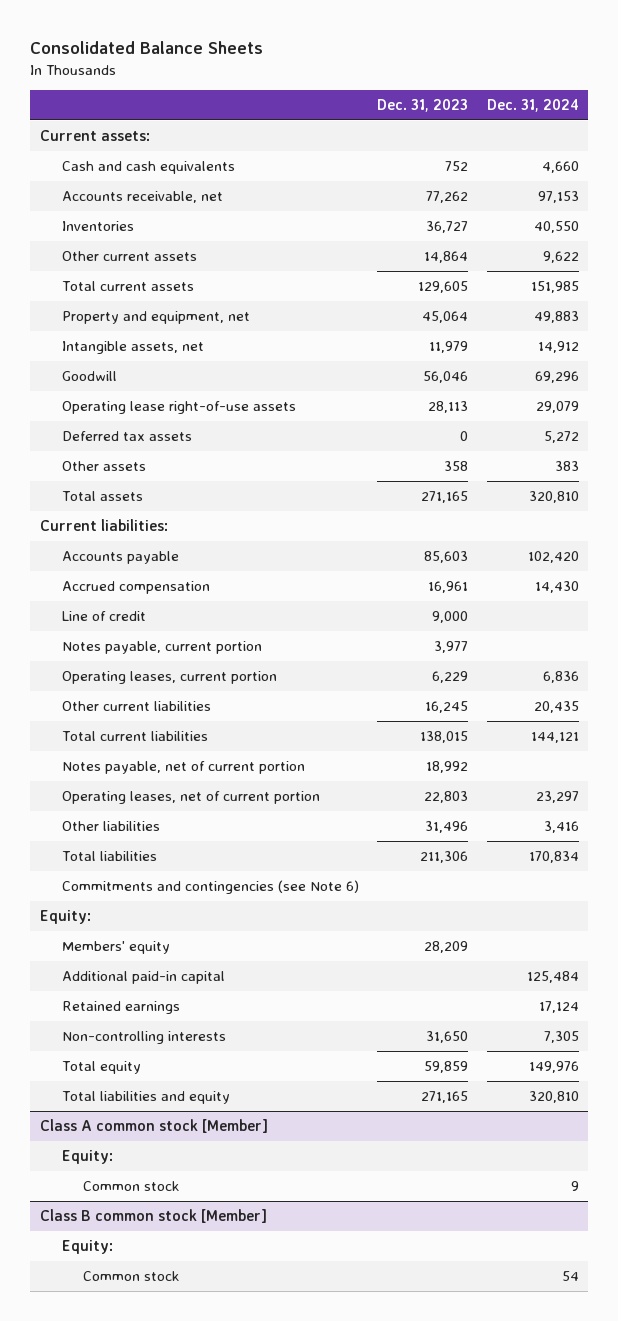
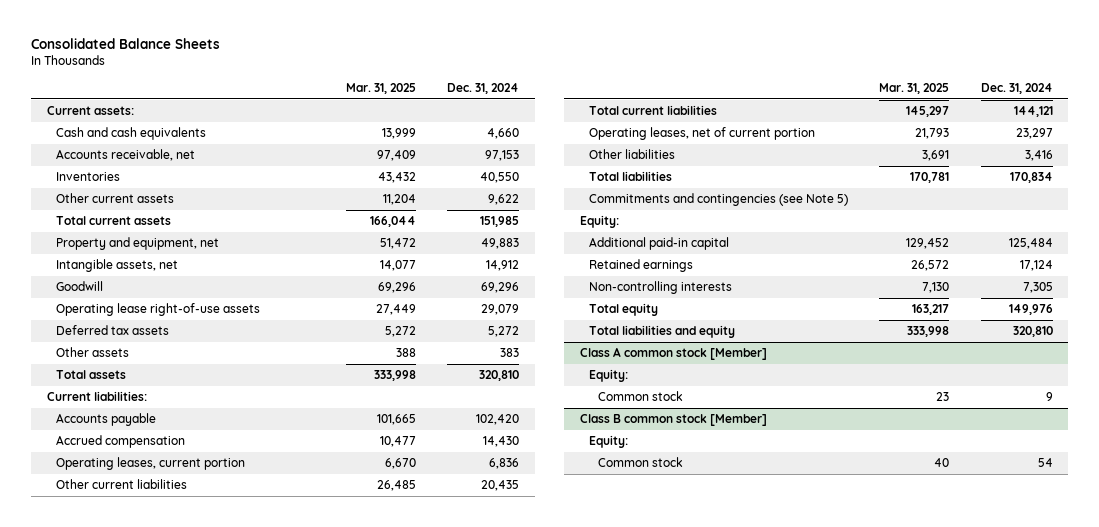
- | Dec. 31, 2023 | Dec. 31, 2024
+ | Mar. 31, 2025 | Dec. 31, 2024
- Line of credit | 9,000 |
- Notes payable, current portion | 3,977 |
- Notes payable, net of current portion | 18,992 |
- Commitments and contingencies (see Note 6)
+ Commitments and contingencies (see Note 5)
- Members' equity | 28,209 |

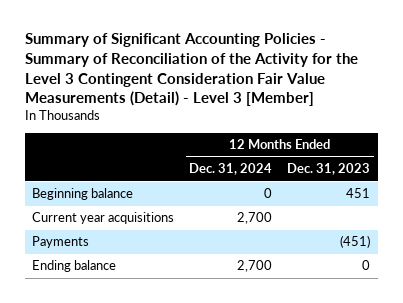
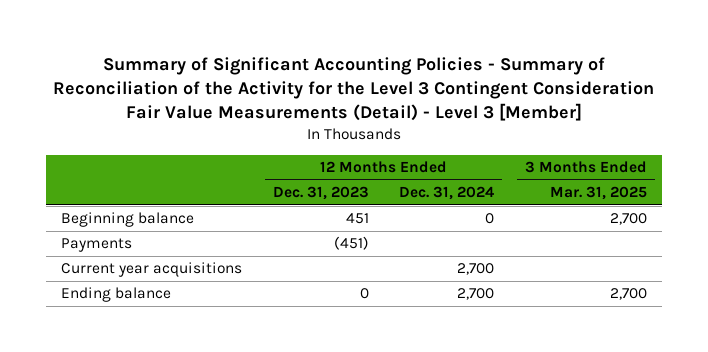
- | 12 Months Ended Dec. 31, 2024 | 12 Months Ended Dec. 31, 2023
+ | 12 Months Ended Dec. 31, 2023 | 12 Months Ended Dec. 31, 2024 | 3 Months Ended Mar. 31, 2025
moved down: Current year acquisitions | | 2,700 |

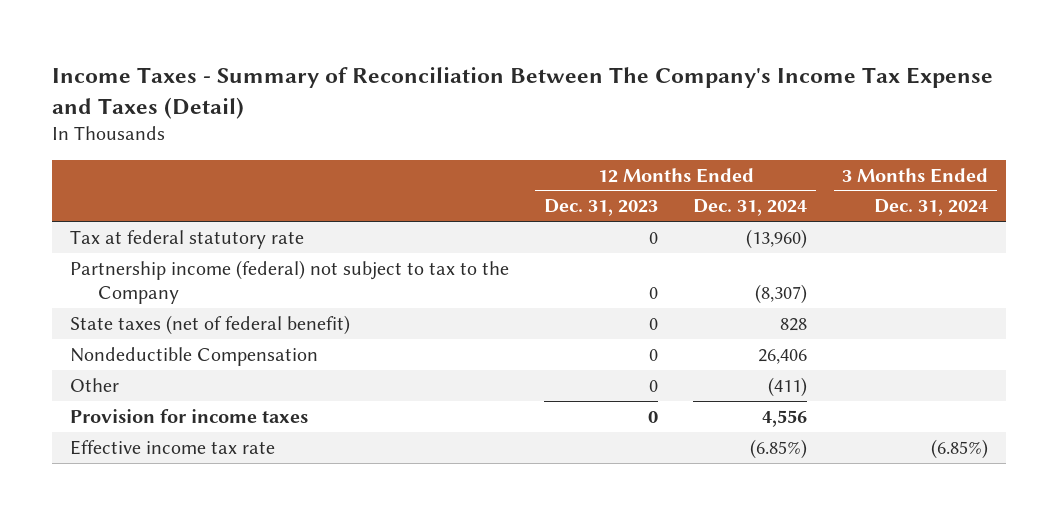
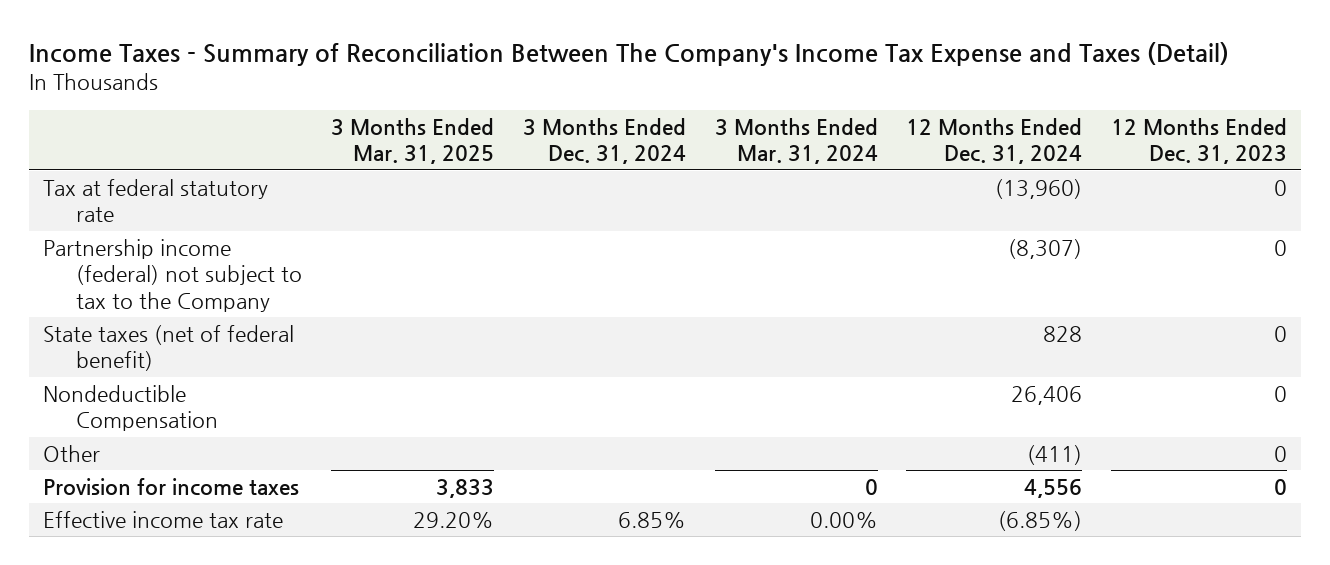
- | 12 Months Ended Dec. 31, 2023 | 12 Months Ended Dec. 31, 2024 | 3 Months Ended Dec. 31, 2024
+ | 3 Months Ended Mar. 31, 2025 | 3 Months Ended Dec. 31, 2024 | 3 Months Ended Mar. 31, 2024 | 12 Months Ended Dec. 31, 2024 | 12 Months Ended Dec. 31, 2023
- Effective income tax rate | | (6.85%) | (6.85%)
+ Effective income tax rate | 29.20% | 6.85% | 0.00% | (6.85%) |

